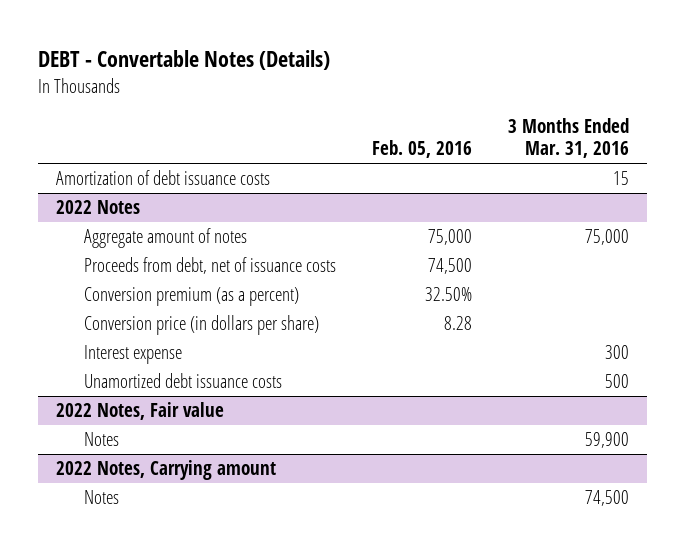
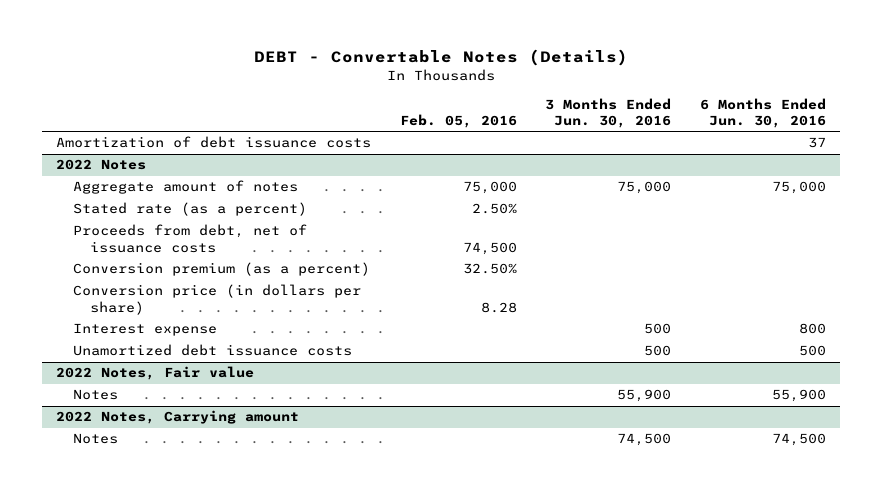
- | Feb. 05, 2016 | 3 Months Ended Mar. 31, 2016
+ | Feb. 05, 2016 | 3 Months Ended Jun. 30, 2016 | 6 Months Ended Jun. 30, 2016
@ 2022 Notes
+ Stated rate (as a percent) | 2.50% | |

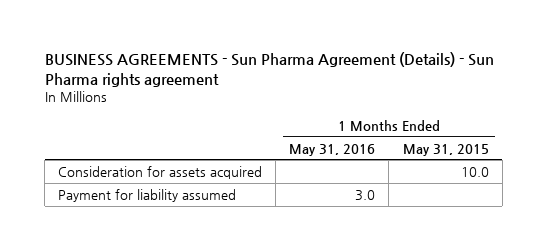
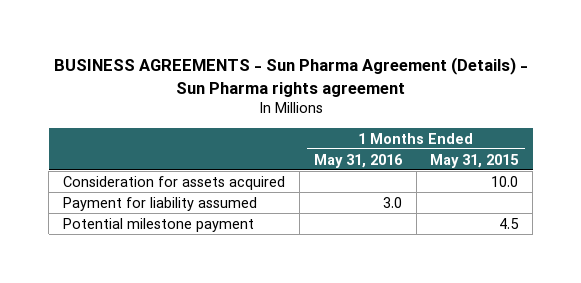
+ Potential milestone payment | | 4.5

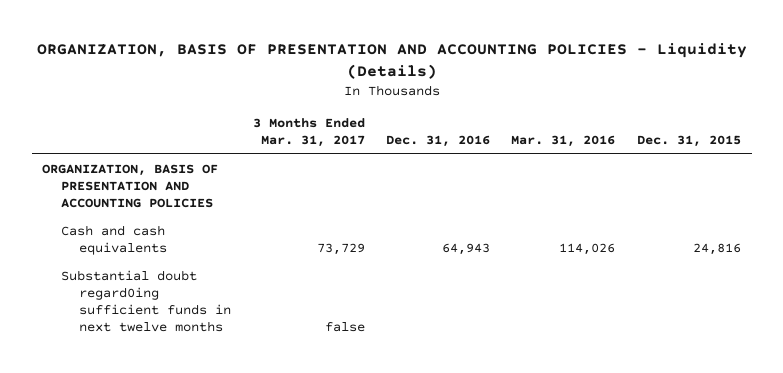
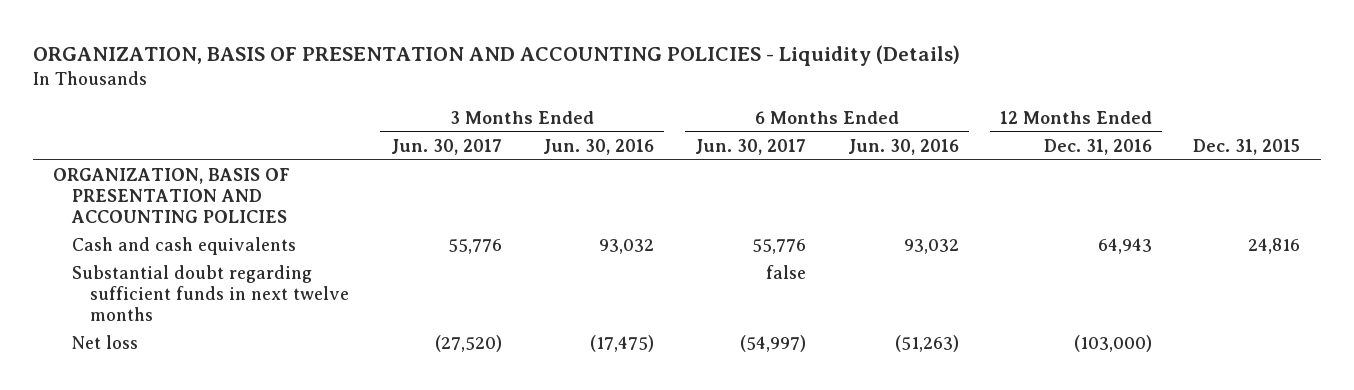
- | 3 Months Ended Mar. 31, 2017 | Dec. 31, 2016 | Mar. 31, 2016 | Dec. 31, 2015
+ | 3 Months Ended Jun. 30, 2017 | 3 Months Ended Jun. 30, 2016 | 6 Months Ended Jun. 30, 2017 | 6 Months Ended Jun. 30, 2016 | 12 Months Ended Dec. 31, 2016 | Dec. 31, 2015
- Substantial doubt regard0ing sufficient funds in next twelve months | false | | |
+ Substantial doubt regarding sufficient funds in next twelve months | | | false | | |
+ Net loss | (27,520) | (17,475) | (54,997) | (51,263) | (103,000) |

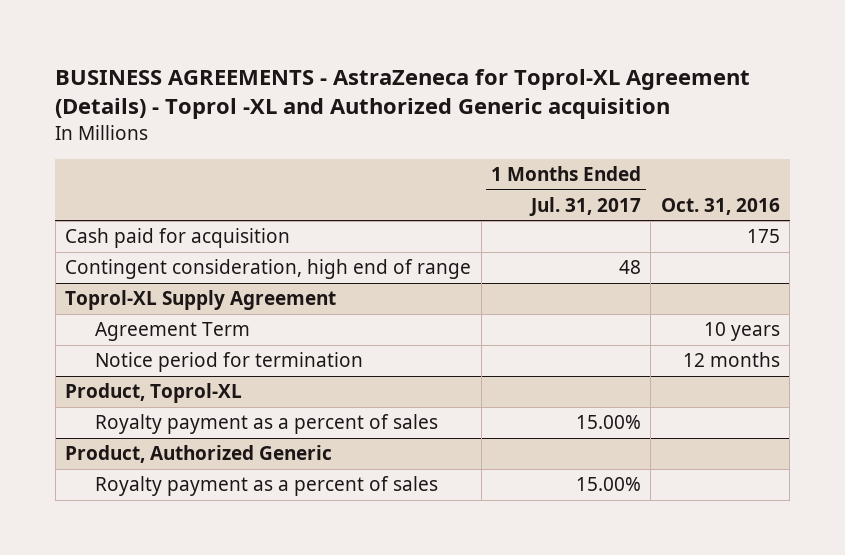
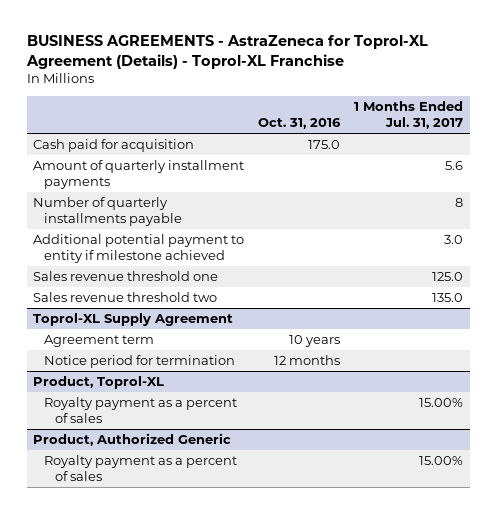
- BUSINESS AGREEMENTS - AstraZeneca for Toprol-XL Agreement (Details) - Toprol -XL and Authorized Generic acquisition
+ BUSINESS AGREEMENTS - AstraZeneca for Toprol-XL Agreement (Details) - Toprol-XL Franchise
- | 1 Months Ended Jul. 31, 2017 | Oct. 31, 2016
+ | Oct. 31, 2016 | 1 Months Ended Jul. 31, 2017
- Cash paid for acquisition | | 175
- Contingent consideration, high end of range | 48 |
+ Cash paid for acquisition | 175.0 |
+ Amount of quarterly installment payments | | 5.6
+ Number of quarterly installments payable | | 8
+ Additional potential payment to entity if milestone achieved | | 3.0
+ Sales revenue threshold one | | 125.0
+ Sales revenue threshold two | | 135.0
@ Toprol-XL Supply Agreement
- Agreement Term | | 10 years
+ Agreement term | 10 years |

